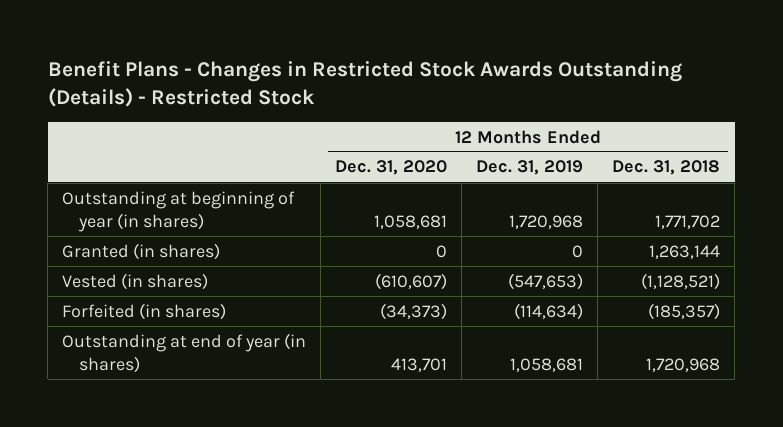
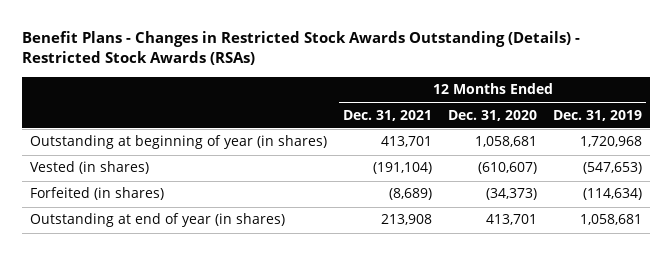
- Benefit Plans - Changes in Restricted Stock Awards Outstanding (Details) - Restricted Stock
+ Benefit Plans - Changes in Restricted Stock Awards Outstanding (Details) - Restricted Stock Awards (RSAs)
- | 12 Months Ended Dec. 31, 2020 | 12 Months Ended Dec. 31, 2019 | 12 Months Ended Dec. 31, 2018
+ | 12 Months Ended Dec. 31, 2021 | 12 Months Ended Dec. 31, 2020 | 12 Months Ended Dec. 31, 2019
- Granted (in shares) | 0 | 0 | 1,263,144

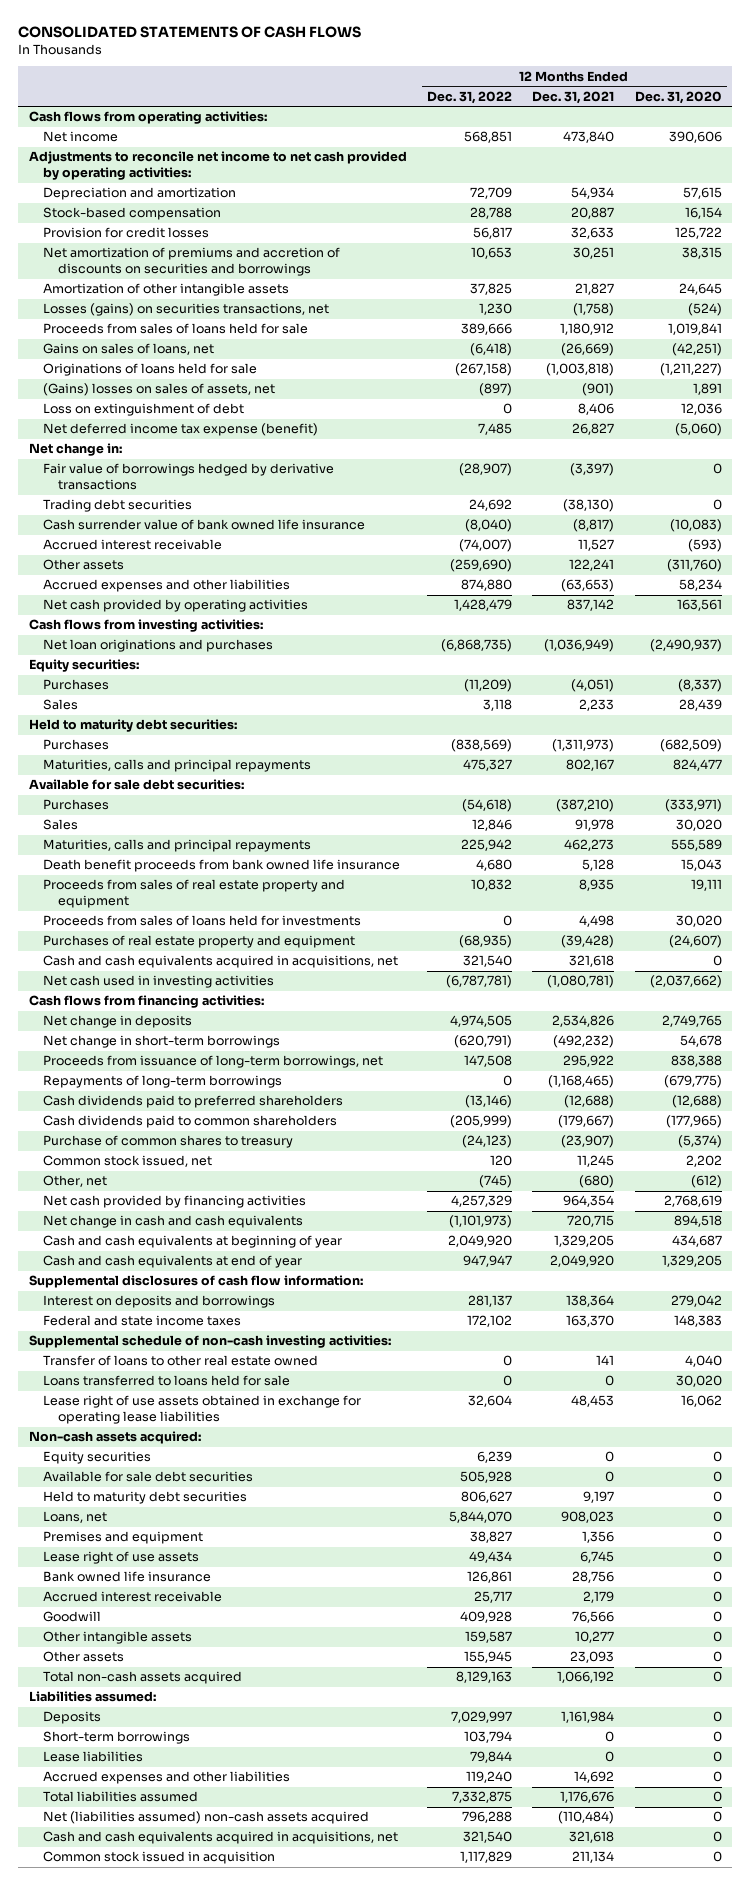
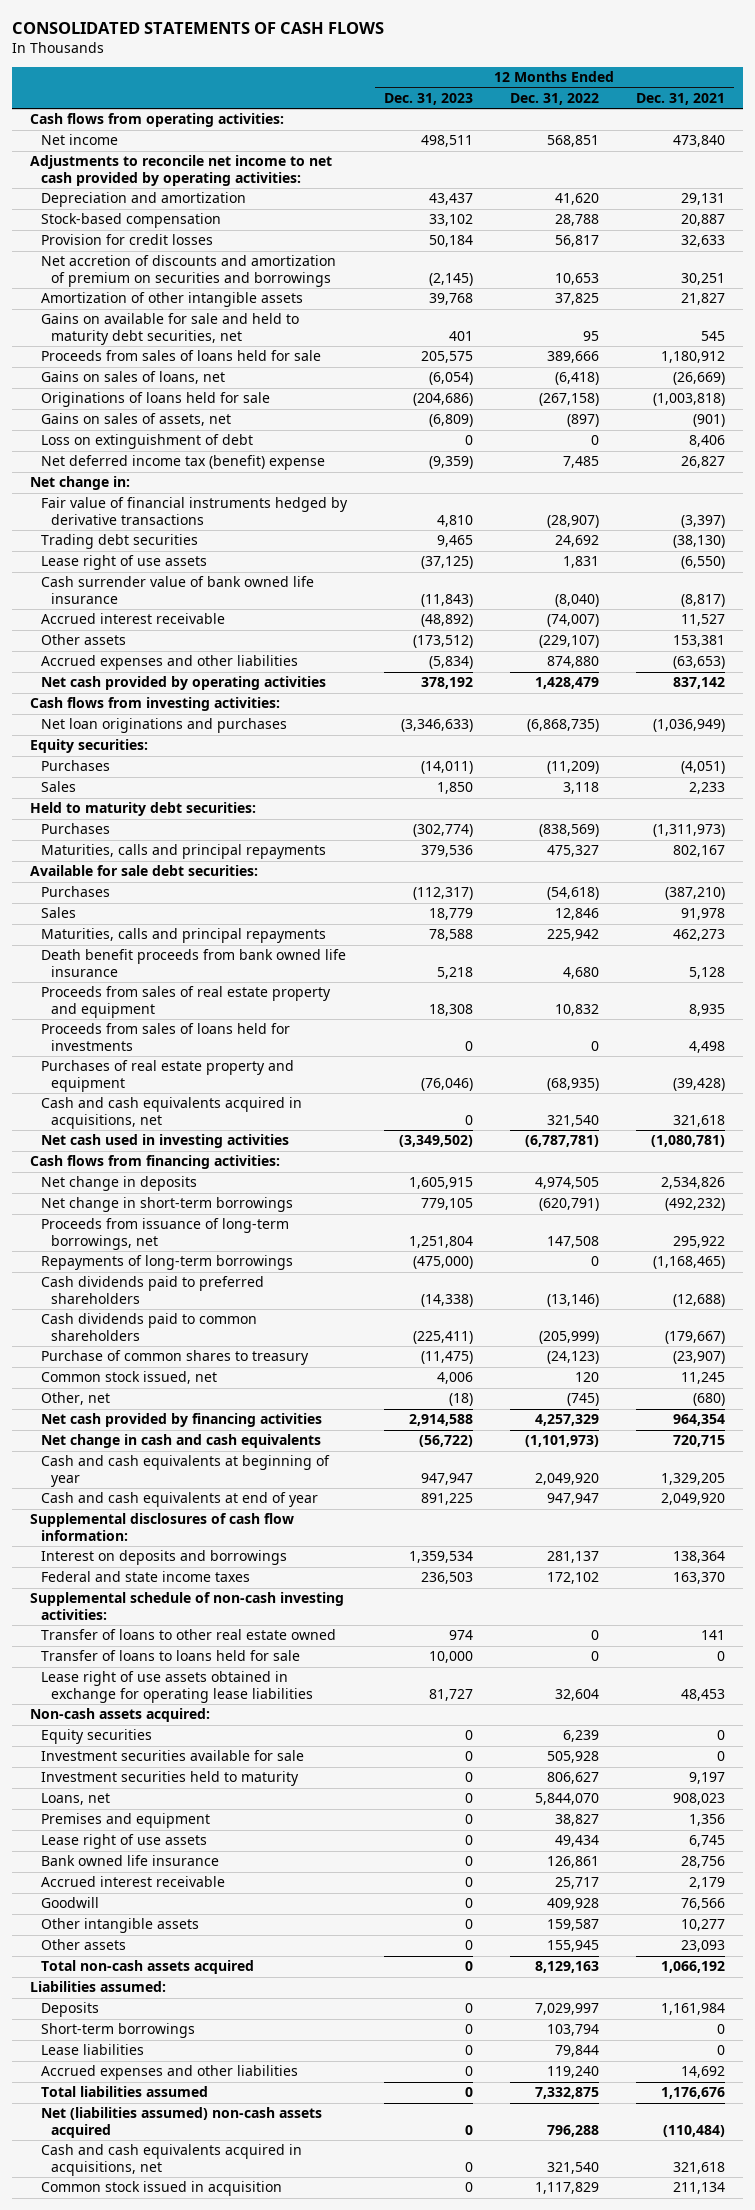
- | 12 Months Ended Dec. 31, 2022 | 12 Months Ended Dec. 31, 2021 | 12 Months Ended Dec. 31, 2020
+ | 12 Months Ended Dec. 31, 2023 | 12 Months Ended Dec. 31, 2022 | 12 Months Ended Dec. 31, 2021
- Depreciation and amortization | 72,709 | 54,934 | 57,615
+ Depreciation and amortization | 43,437 | 41,620 | 29,131
- Net amortization of premiums and accretion of discounts on securities and borrowings | 10,653 | 30,251 | 38,315
+ Net accretion of discounts and amortization of premium on securities and borrowings | (2,145) | 10,653 | 30,251
- Losses (gains) on securities transactions, net | 1,230 | (1,758) | (524)
+ Gains on available for sale and held to maturity debt securities, net | 401 | 95 | 545
- (Gains) losses on sales of assets, net | (897) | (901) | 1,891
+ Gains on sales of assets, net | (6,809) | (897) | (901)
- Net deferred income tax expense (benefit) | 7,485 | 26,827 | (5,060)
+ Net deferred income tax (benefit) expense | (9,359) | 7,485 | 26,827
- Fair value of borrowings hedged by derivative transactions | (28,907) | (3,397) | 0
+ Fair value of financial instruments hedged by derivative transactions | 4,810 | (28,907) | (3,397)
+ Lease right of use assets | (37,125) | 1,831 | (6,550)
- Other assets | (259,690) | 122,241 | (311,760)
+ Other assets | (173,512) | (229,107) | 153,381
- Loans transferred to loans held for sale | 0 | 0 | 30,020
+ Transfer of loans to loans held for sale | 10,000 | 0 | 0
- Available for sale debt securities | 505,928 | 0 | 0
- Held to maturity debt securities | 806,627 | 9,197 | 0
+ Investment securities available for sale | 0 | 505,928 | 0
+ Investment securities held to maturity | 0 | 806,627 | 9,197

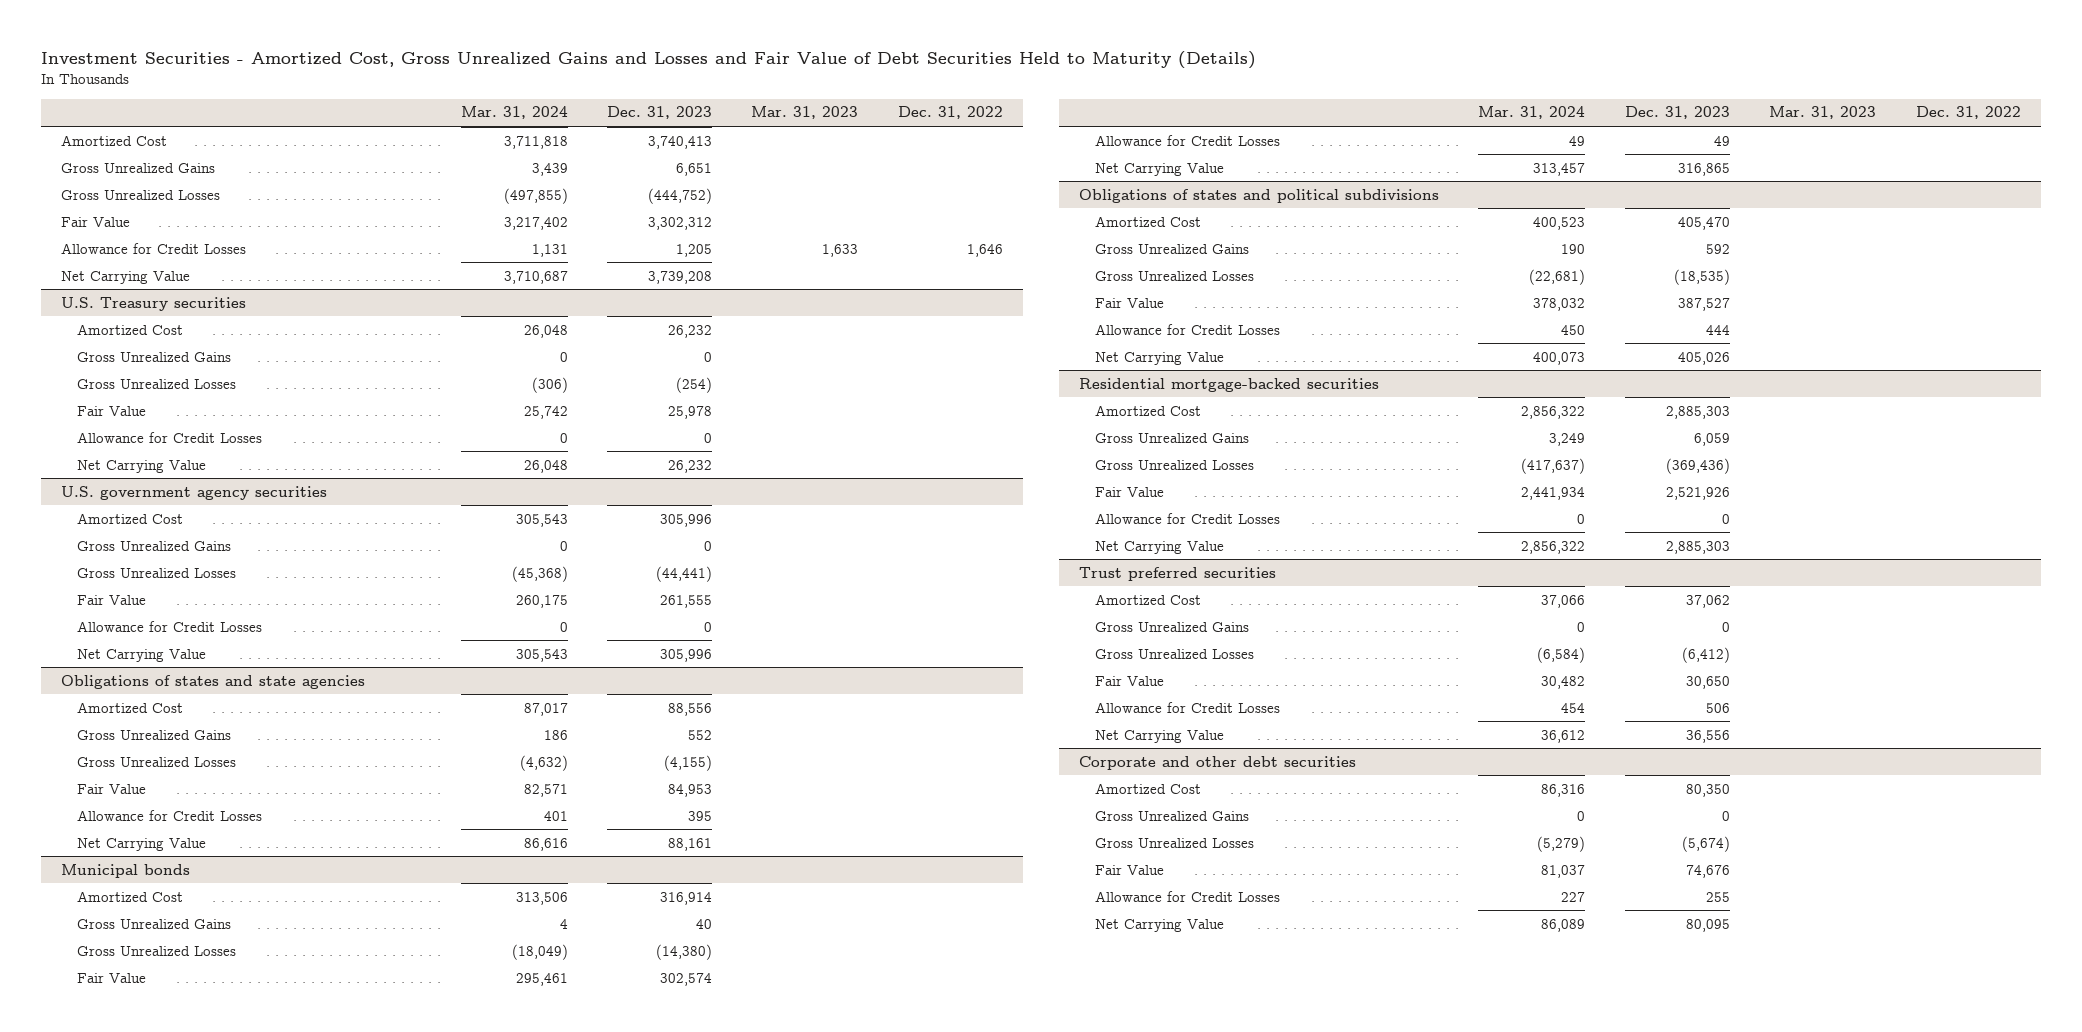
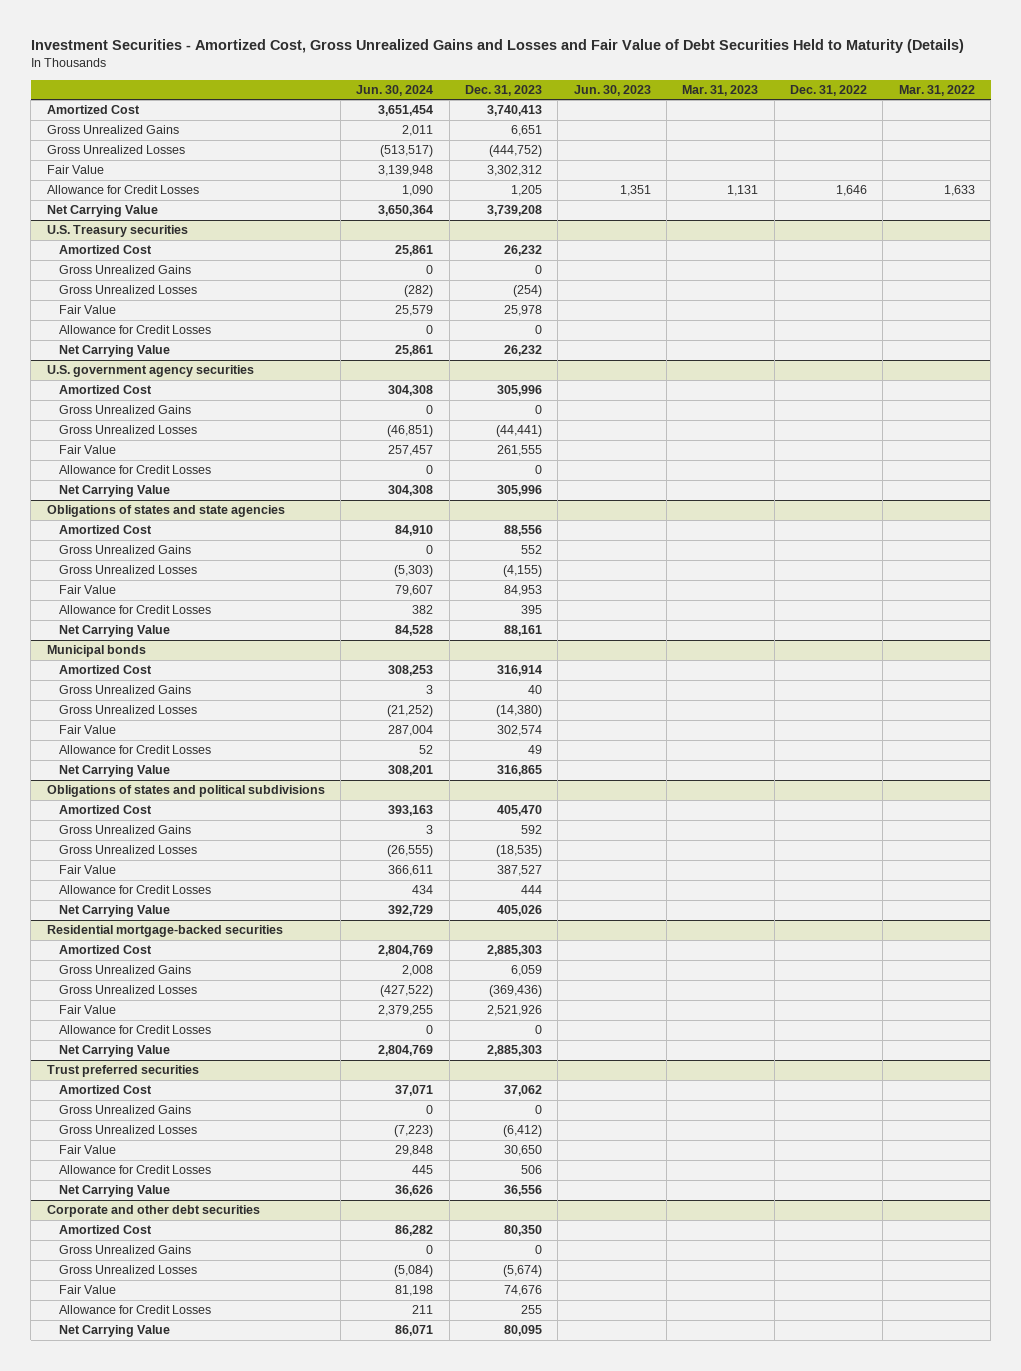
- | Mar. 31, 2024 | Dec. 31, 2023 | Mar. 31, 2023 | Dec. 31, 2022
+ | Jun. 30, 2024 | Dec. 31, 2023 | Jun. 30, 2023 | Mar. 31, 2023 | Dec. 31, 2022 | Mar. 31, 2022
- Allowance for Credit Losses | 1,131 | 1,205 | 1,633 | 1,646
+ Allowance for Credit Losses | 1,090 | 1,205 | 1,351 | 1,131 | 1,646 | 1,633

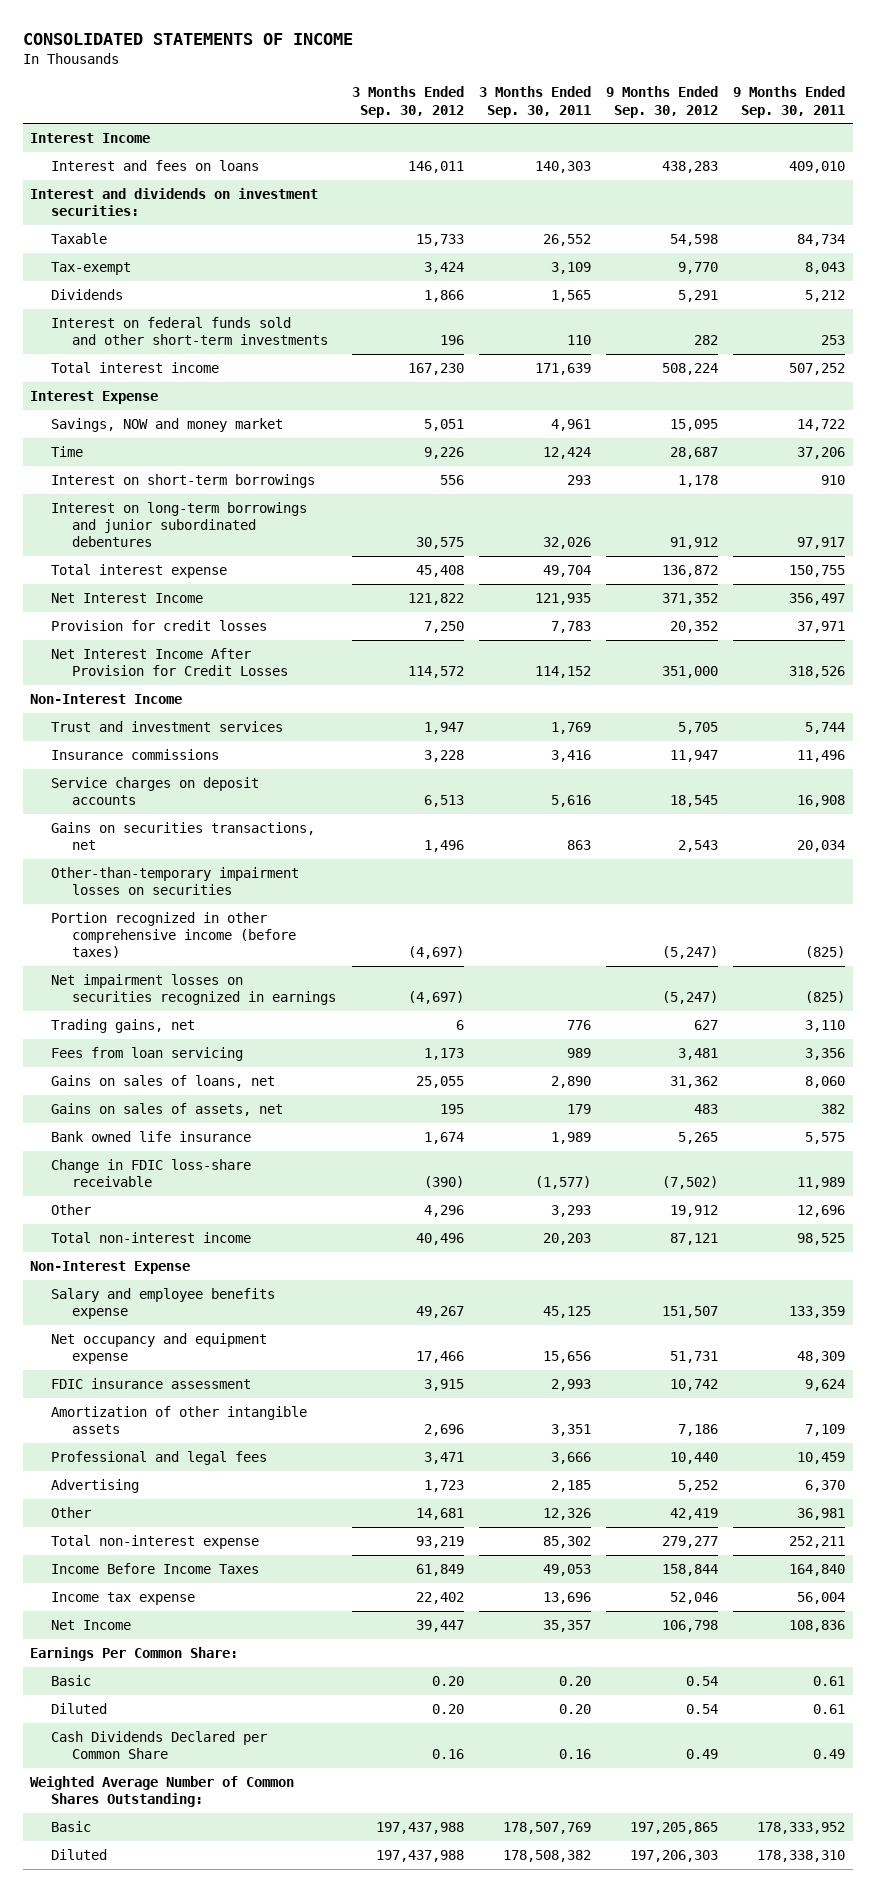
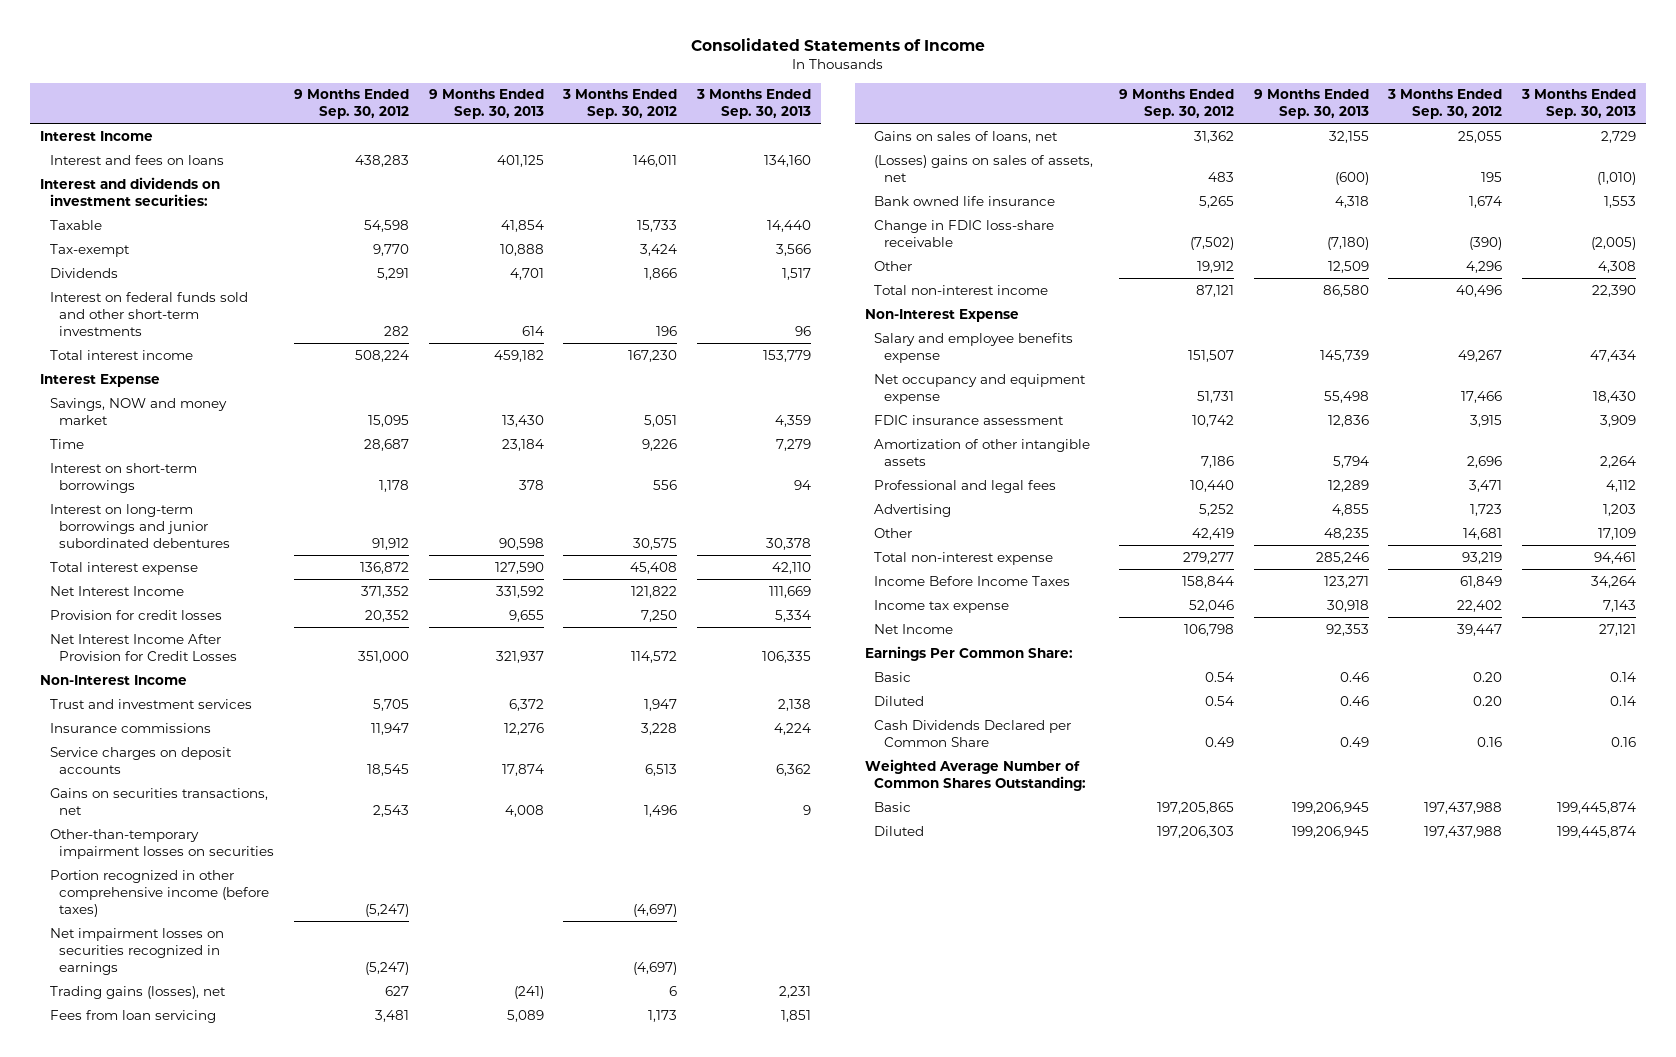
- CONSOLIDATED STATEMENTS OF INCOME
+ Consolidated Statements of Income
- | 3 Months Ended Sep. 30, 2012 | 3 Months Ended Sep. 30, 2011 | 9 Months Ended Sep. 30, 2012 | 9 Months Ended Sep. 30, 2011
+ | 9 Months Ended Sep. 30, 2012 | 9 Months Ended Sep. 30, 2013 | 3 Months Ended Sep. 30, 2012 | 3 Months Ended Sep. 30, 2013
- Trading gains, net | 6 | 776 | 627 | 3,110
+ Trading gains (losses), net | 627 | (241) | 6 | 2,231
- Gains on sales of assets, net | 195 | 179 | 483 | 382
+ (Losses) gains on sales of assets, net | 483 | (600) | 195 | (1,010)

